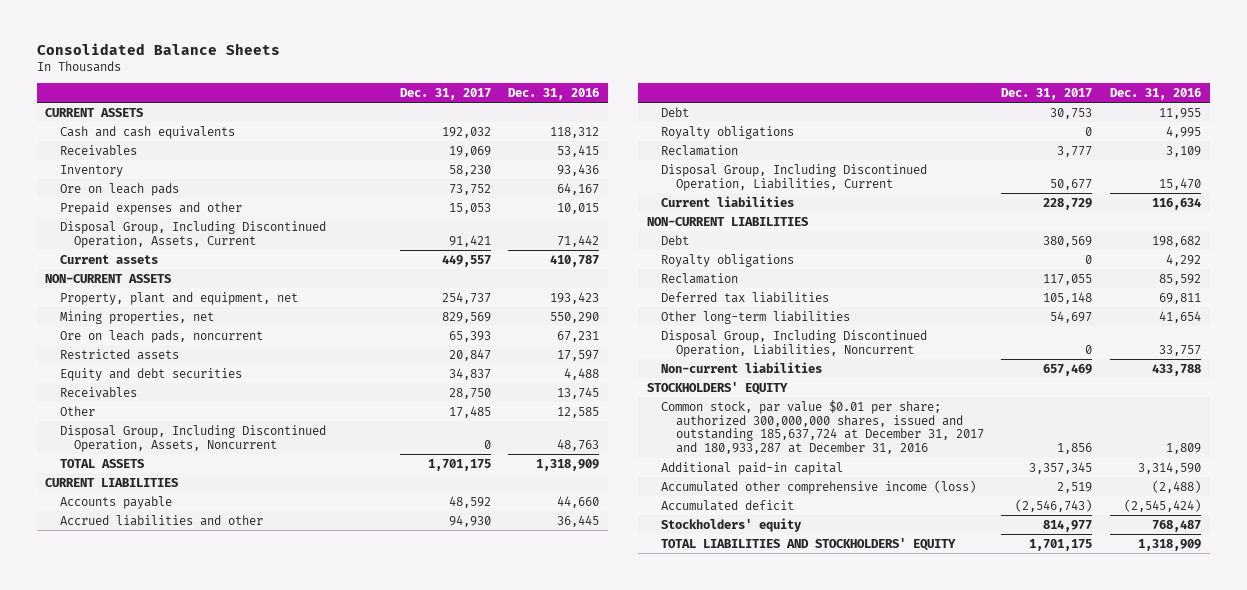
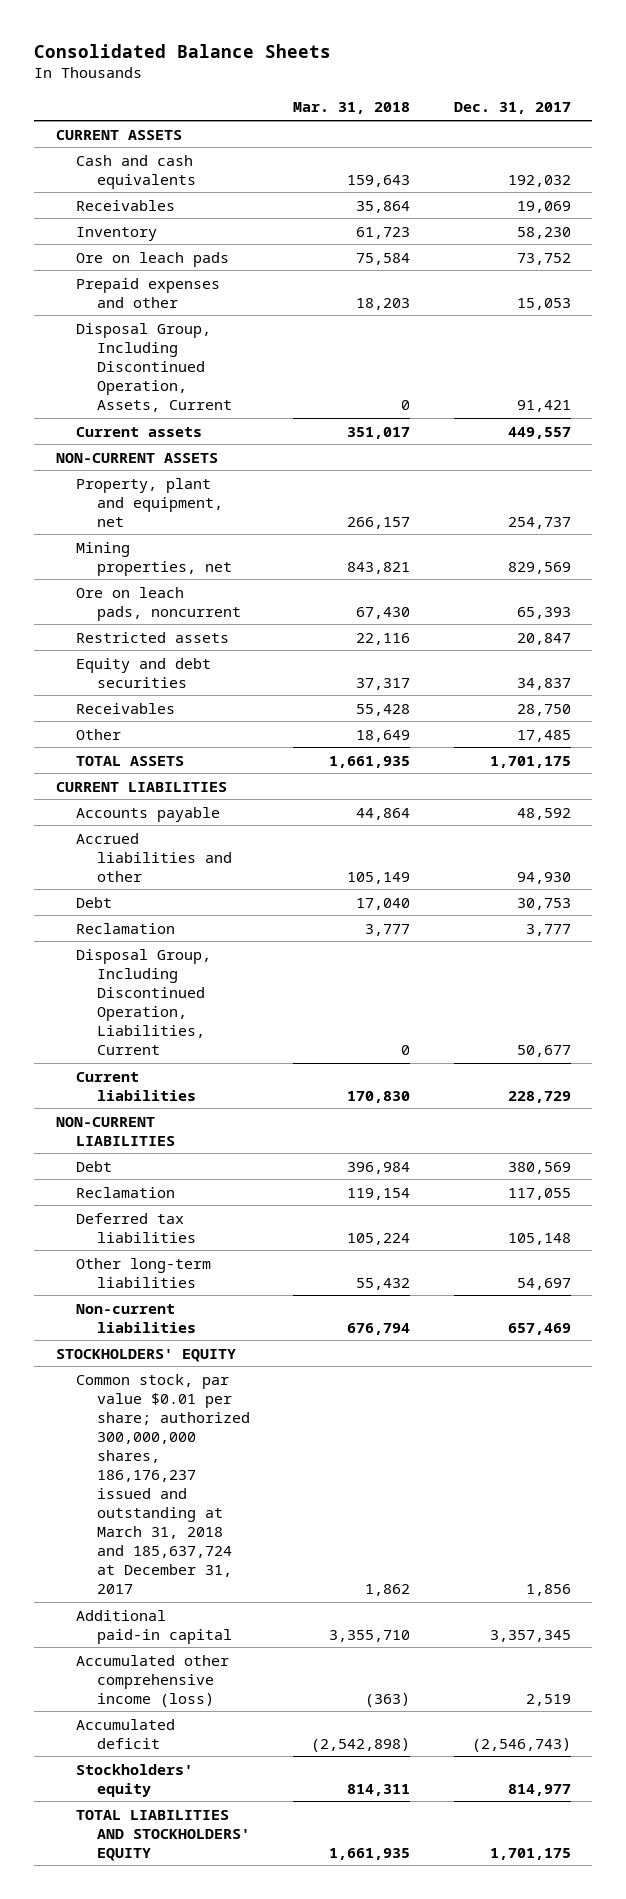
- | Dec. 31, 2017 | Dec. 31, 2016
+ | Mar. 31, 2018 | Dec. 31, 2017
- Disposal Group, Including Discontinued Operation, Assets, Noncurrent | 0 | 48,763
- Royalty obligations | 0 | 4,995
- Royalty obligations | 0 | 4,292
- Disposal Group, Including Discontinued Operation, Liabilities, Noncurrent | 0 | 33,757
- Common stock, par value $0.01 per share; authorized 300,000,000 shares, issued and outstanding 185,637,724 at December 31, 2017 and 180,933,287 at December 31, 2016 | 1,856 | 1,809
+ Common stock, par value $0.01 per share; authorized 300,000,000 shares, 186,176,237 issued and outstanding at March 31, 2018 and 185,637,724 at December 31, 2017 | 1,862 | 1,856

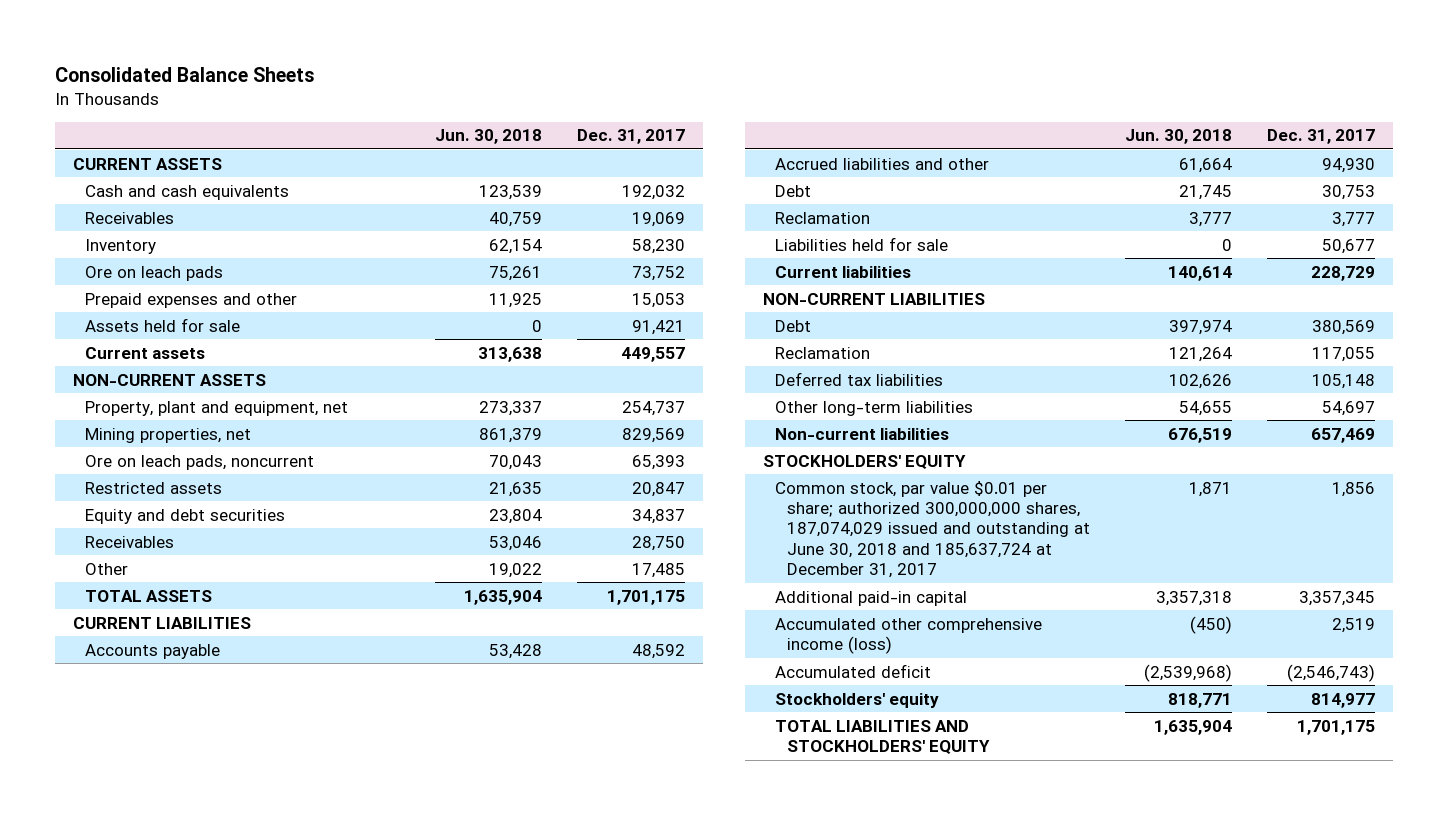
- | Mar. 31, 2018 | Dec. 31, 2017
+ | Jun. 30, 2018 | Dec. 31, 2017
- Disposal Group, Including Discontinued Operation, Assets, Current | 0 | 91,421
+ Assets held for sale | 0 | 91,421
- Disposal Group, Including Discontinued Operation, Liabilities, Current | 0 | 50,677
+ Liabilities held for sale | 0 | 50,677
- Common stock, par value $0.01 per share; authorized 300,000,000 shares, 186,176,237 issued and outstanding at March 31, 2018 and 185,637,724 at December 31, 2017 | 1,862 | 1,856
+ Common stock, par value $0.01 per share; authorized 300,000,000 shares, 187,074,029 issued and outstanding at June 30, 2018 and 185,637,724 at December 31, 2017 | 1,871 | 1,856

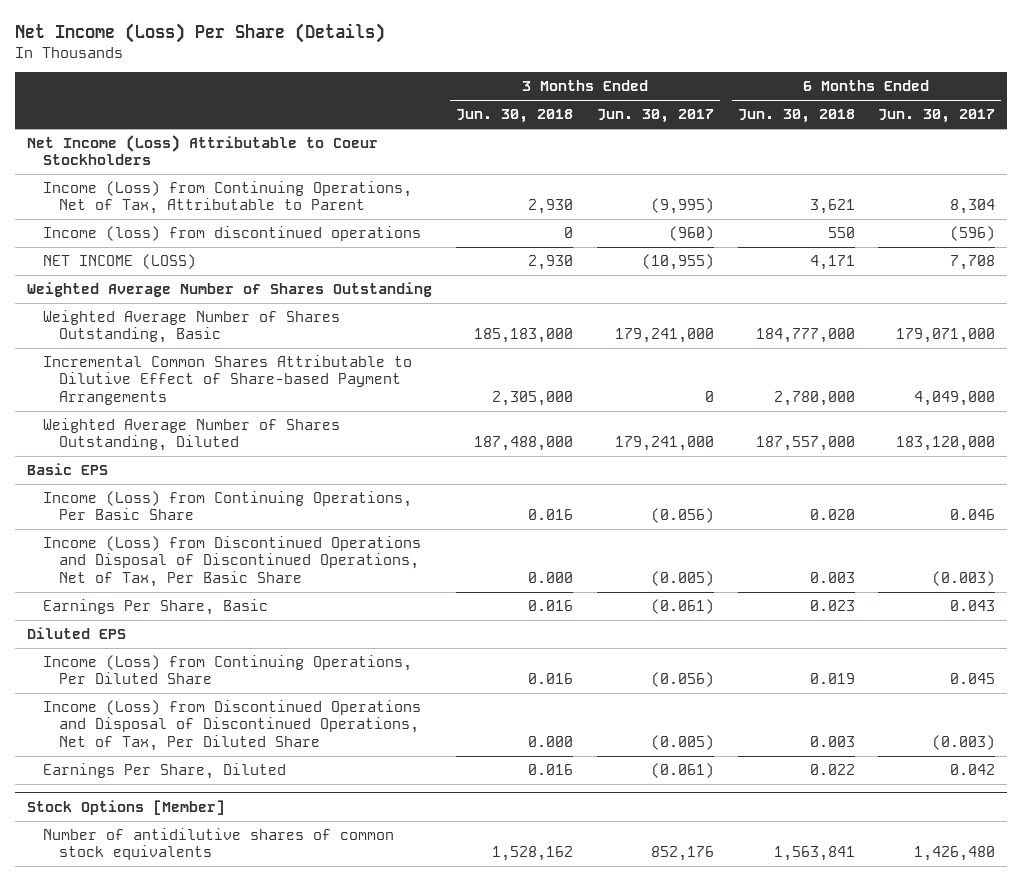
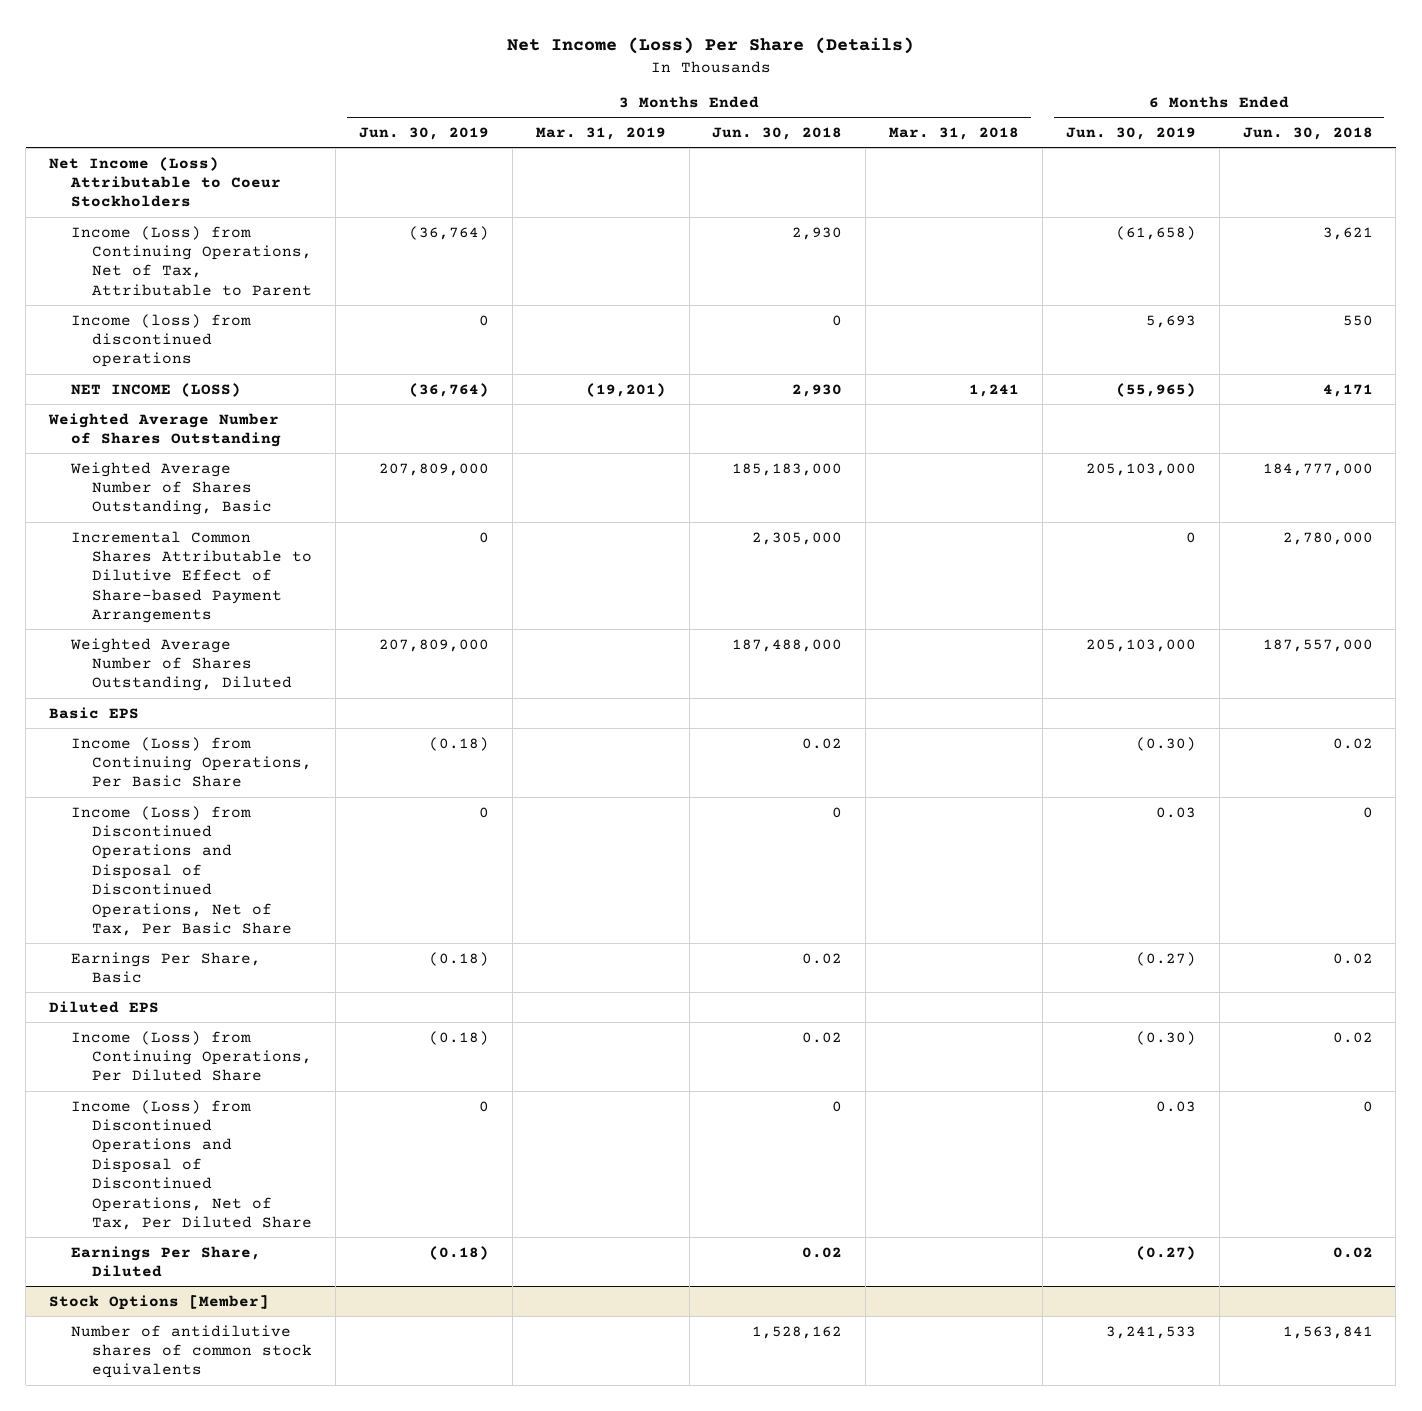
- | 3 Months Ended Jun. 30, 2018 | 3 Months Ended Jun. 30, 2017 | 6 Months Ended Jun. 30, 2018 | 6 Months Ended Jun. 30, 2017
+ | 3 Months Ended Jun. 30, 2019 | 3 Months Ended Mar. 31, 2019 | 3 Months Ended Jun. 30, 2018 | 3 Months Ended Mar. 31, 2018 | 6 Months Ended Jun. 30, 2019 | 6 Months Ended Jun. 30, 2018
- Income (Loss) from Continuing Operations, Per Basic Share | 0.016 | (0.056) | 0.020 | 0.046
- Income (Loss) from Discontinued Operations and Disposal of Discontinued Operations, Net of Tax, Per Basic Share | 0.000 | (0.005) | 0.003 | (0.003)
- Earnings Per Share, Basic | 0.016 | (0.061) | 0.023 | 0.043
+ Income (Loss) from Continuing Operations, Per Basic Share | (0.18) | | 0.02 | | (0.30) | 0.02
+ Income (Loss) from Discontinued Operations and Disposal of Discontinued Operations, Net of Tax, Per Basic Share | 0 | | 0 | | 0.03 | 0
+ Earnings Per Share, Basic | (0.18) | | 0.02 | | (0.27) | 0.02
- Income (Loss) from Continuing Operations, Per Diluted Share | 0.016 | (0.056) | 0.019 | 0.045
- Income (Loss) from Discontinued Operations and Disposal of Discontinued Operations, Net of Tax, Per Diluted Share | 0.000 | (0.005) | 0.003 | (0.003)
- Earnings Per Share, Diluted | 0.016 | (0.061) | 0.022 | 0.042
+ Income (Loss) from Continuing Operations, Per Diluted Share | (0.18) | | 0.02 | | (0.30) | 0.02
+ Income (Loss) from Discontinued Operations and Disposal of Discontinued Operations, Net of Tax, Per Diluted Share | 0 | | 0 | | 0.03 | 0
+ Earnings Per Share, Diluted | (0.18) | | 0.02 | | (0.27) | 0.02

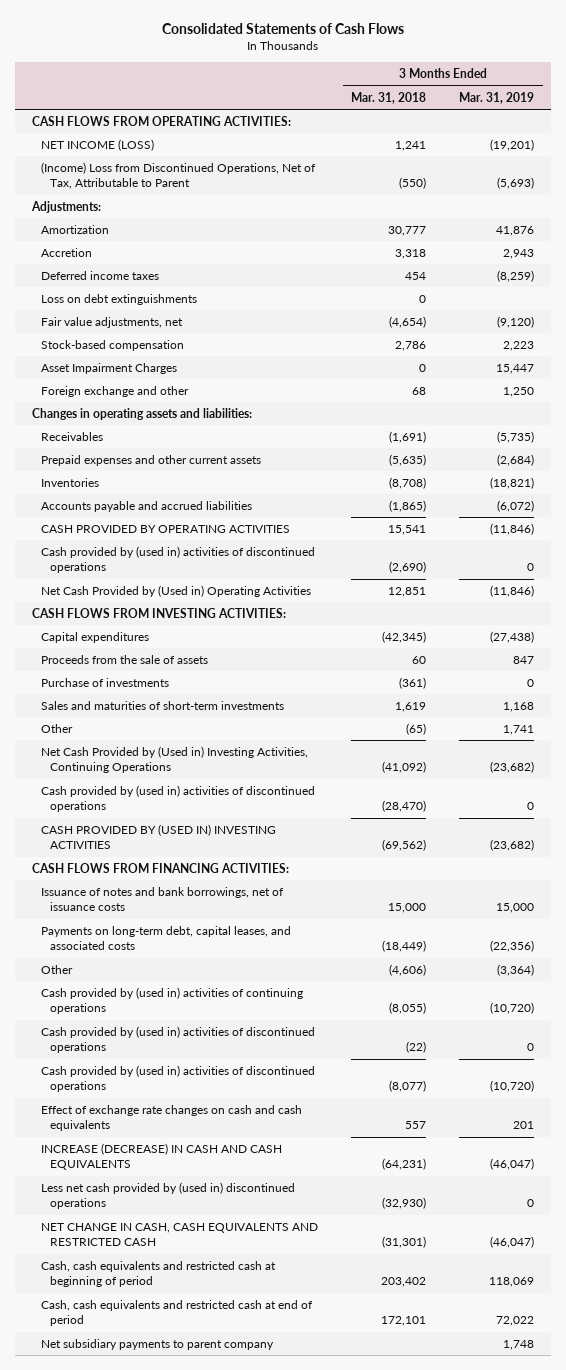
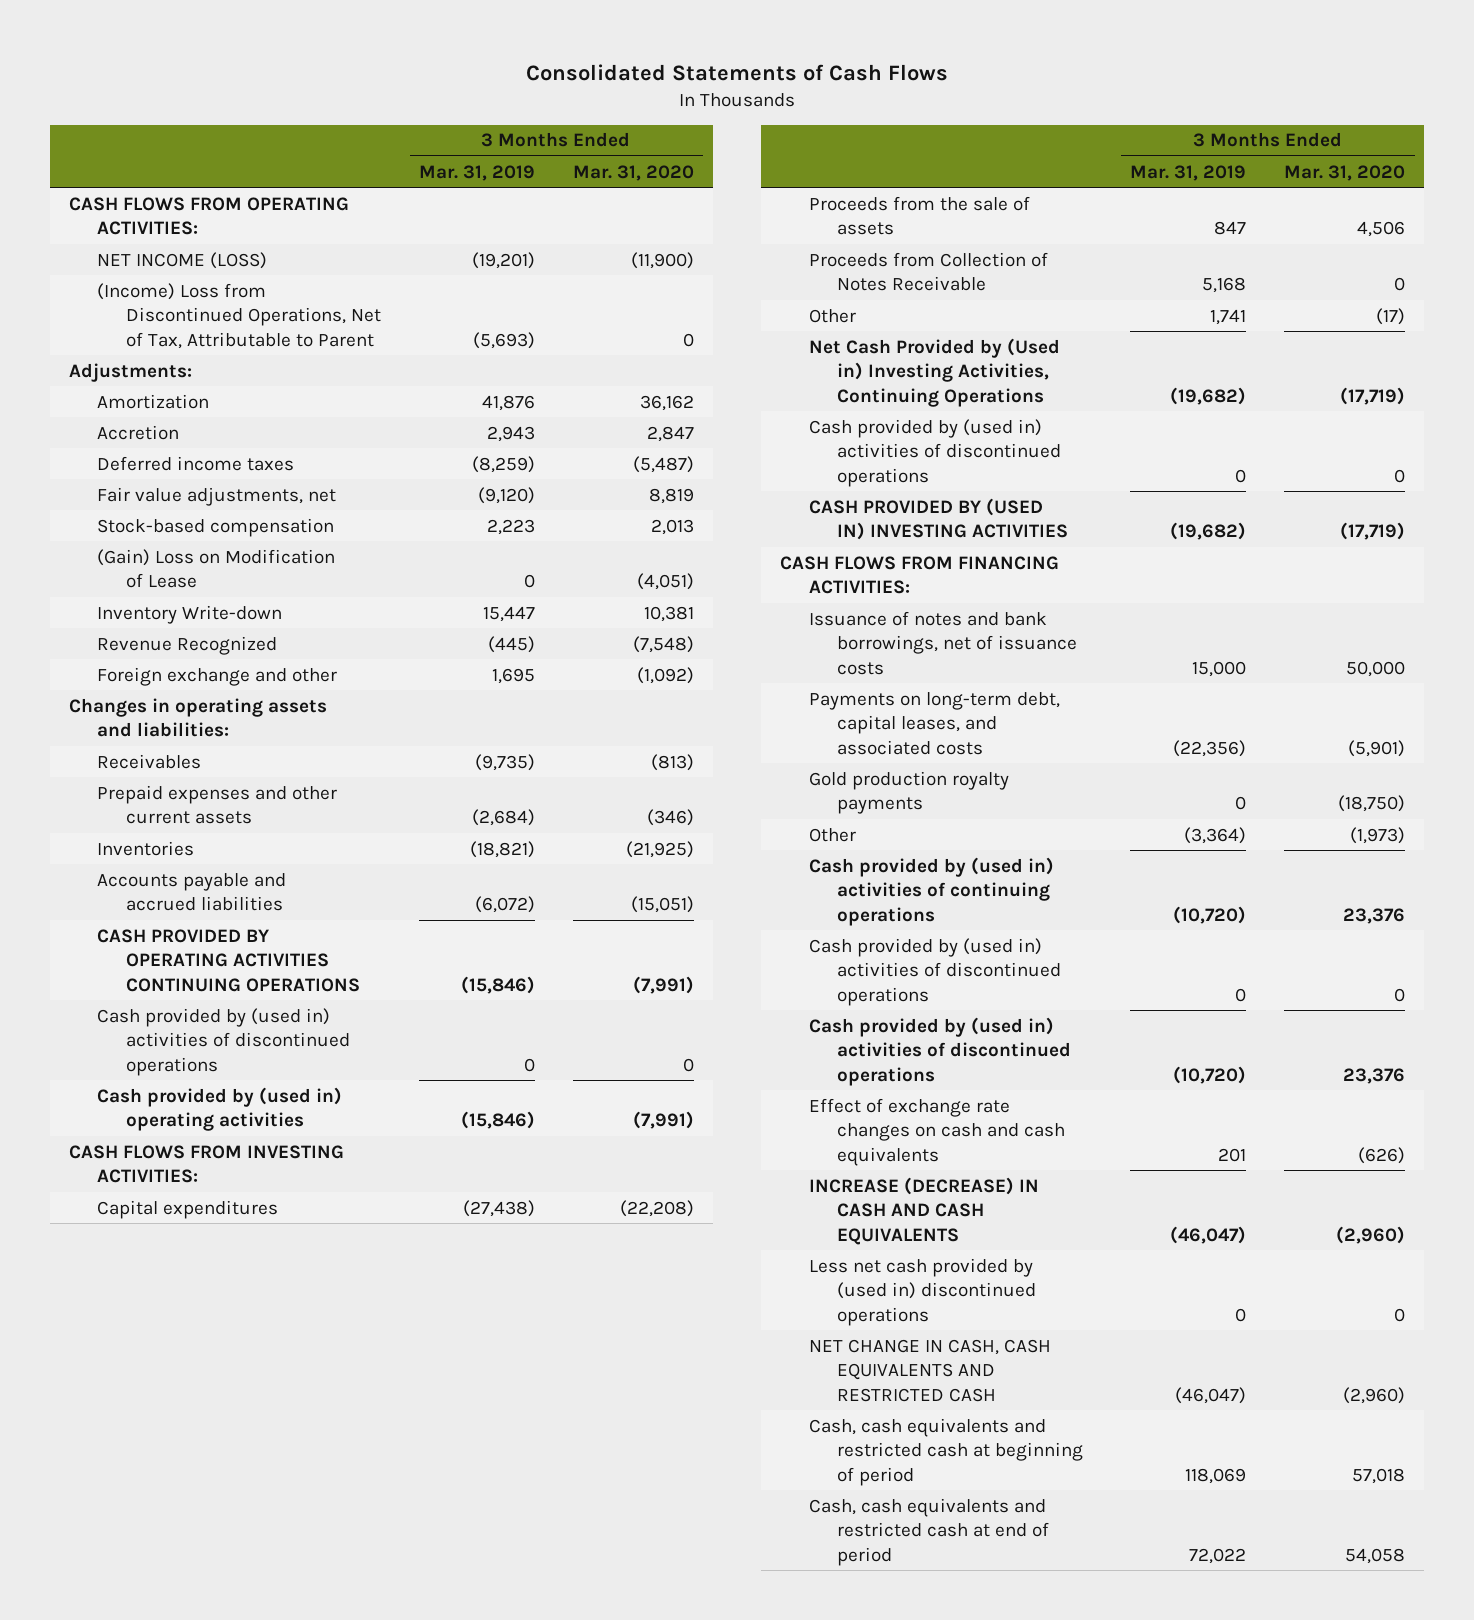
- | 3 Months Ended Mar. 31, 2018 | 3 Months Ended Mar. 31, 2019
+ | 3 Months Ended Mar. 31, 2019 | 3 Months Ended Mar. 31, 2020
- Loss on debt extinguishments | 0 |
- Asset Impairment Charges | 0 | 15,447
- Foreign exchange and other | 68 | 1,250
+ (Gain) Loss on Modification of Lease | 0 | (4,051)
+ Inventory Write-down | 15,447 | 10,381
+ Revenue Recognized | (445) | (7,548)
+ Foreign exchange and other | 1,695 | (1,092)
- Receivables | (1,691) | (5,735)
+ Receivables | (9,735) | (813)
- CASH PROVIDED BY OPERATING ACTIVITIES | 15,541 | (11,846)
+ CASH PROVIDED BY OPERATING ACTIVITIES CONTINUING OPERATIONS | (15,846) | (7,991)
- Net Cash Provided by (Used in) Operating Activities | 12,851 | (11,846)
+ Cash provided by (used in) operating activities | (15,846) | (7,991)
- Purchase of investments | (361) | 0
- Sales and maturities of short-term investments | 1,619 | 1,168
+ Proceeds from Collection of Notes Receivable | 5,168 | 0
- Net Cash Provided by (Used in) Investing Activities, Continuing Operations | (41,092) | (23,682)
+ Net Cash Provided by (Used in) Investing Activities, Continuing Operations | (19,682) | (17,719)
- CASH PROVIDED BY (USED IN) INVESTING ACTIVITIES | (69,562) | (23,682)
+ CASH PROVIDED BY (USED IN) INVESTING ACTIVITIES | (19,682) | (17,719)
+ Gold production royalty payments | 0 | (18,750)
- Net subsidiary payments to parent company | | 1,748

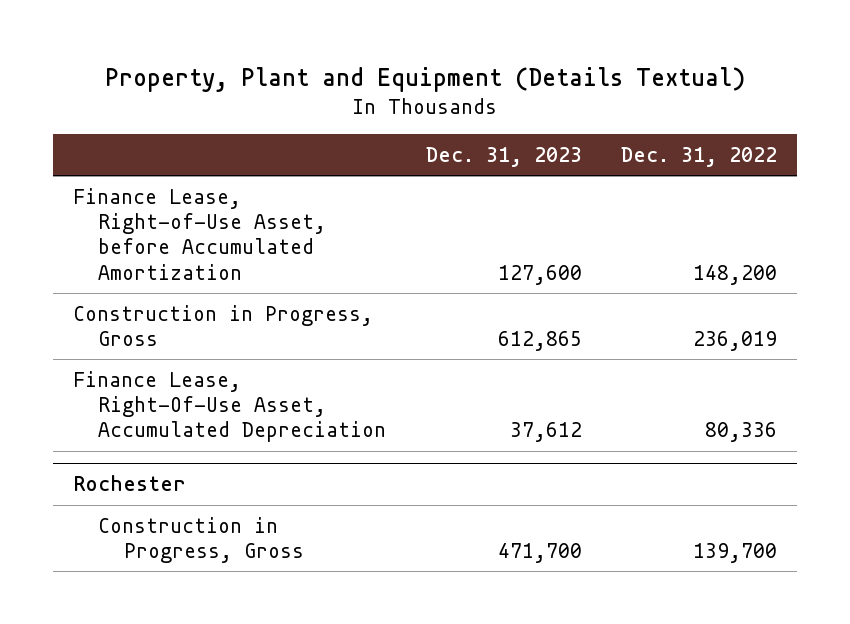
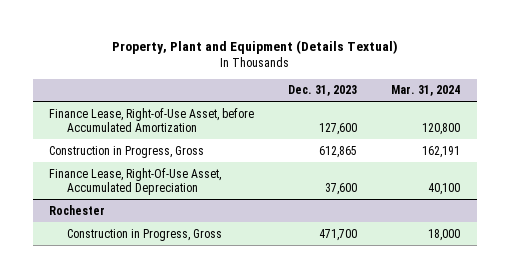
- | Dec. 31, 2023 | Dec. 31, 2022
+ | Dec. 31, 2023 | Mar. 31, 2024
- Finance Lease, Right-Of-Use Asset, Accumulated Depreciation | 37,612 | 80,336
+ Finance Lease, Right-Of-Use Asset, Accumulated Depreciation | 37,600 | 40,100

